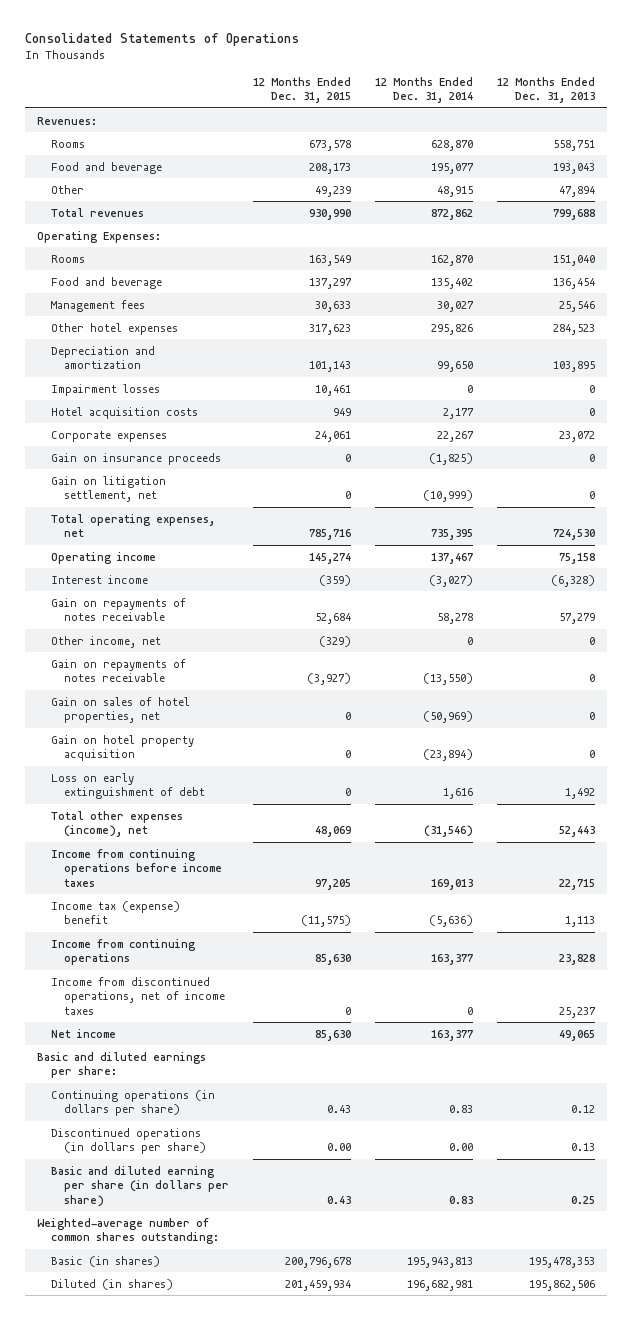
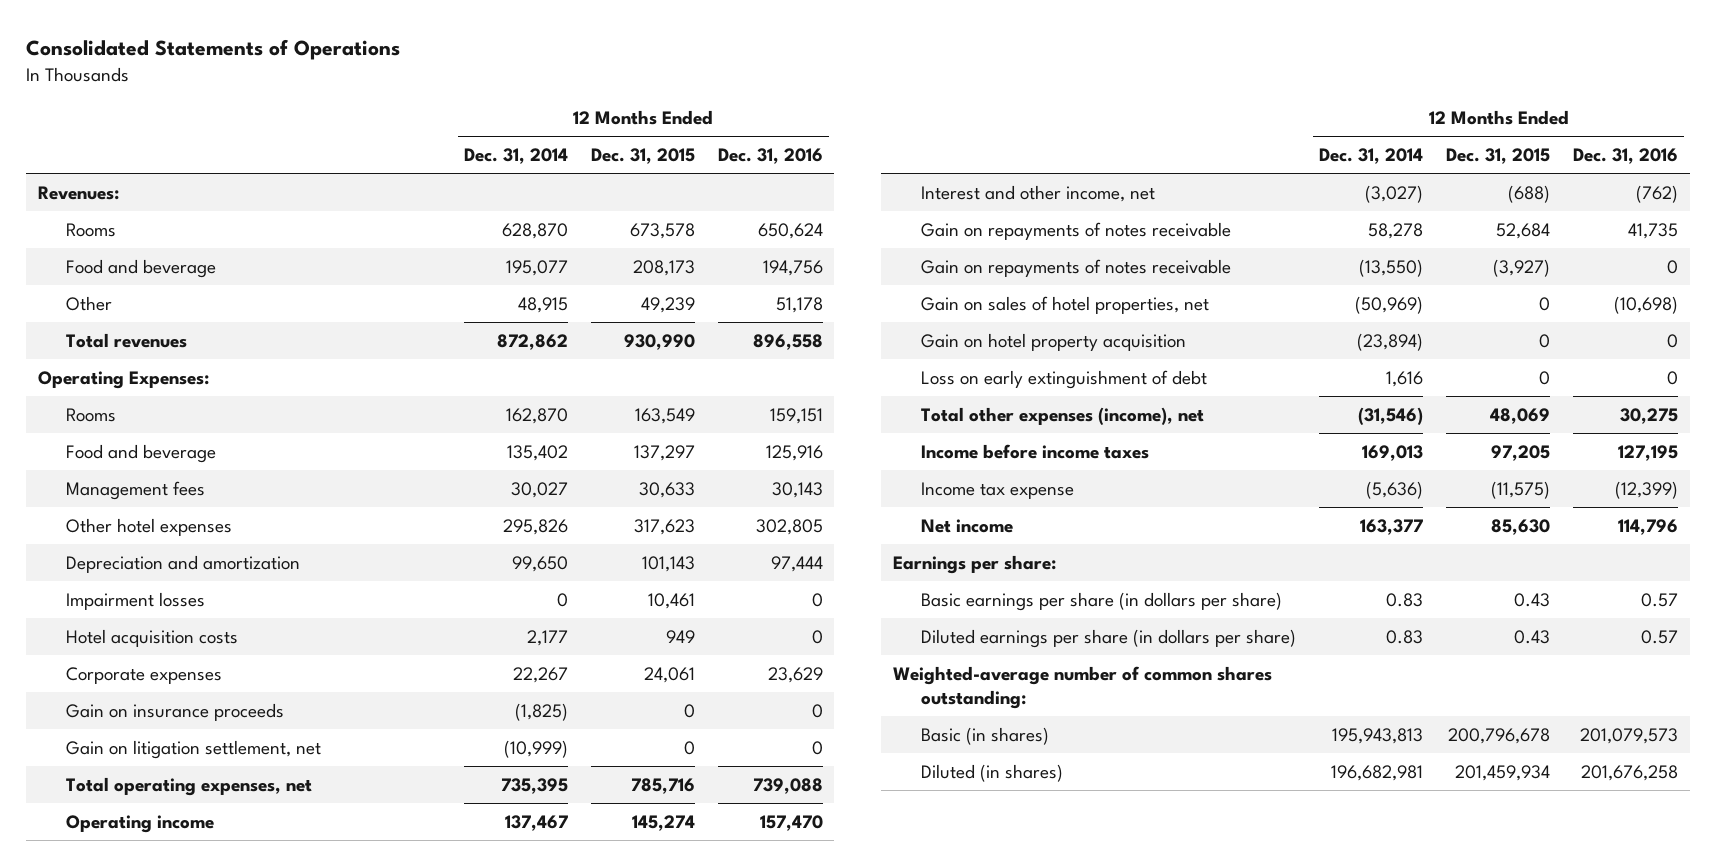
- | 12 Months Ended Dec. 31, 2015 | 12 Months Ended Dec. 31, 2014 | 12 Months Ended Dec. 31, 2013
+ | 12 Months Ended Dec. 31, 2014 | 12 Months Ended Dec. 31, 2015 | 12 Months Ended Dec. 31, 2016
- Interest income | (359) | (3,027) | (6,328)
+ Interest and other income, net | (3,027) | (688) | (762)
- Other income, net | (329) | 0 | 0
- Income from continuing operations before income taxes | 97,205 | 169,013 | 22,715
- Income tax (expense) benefit | (11,575) | (5,636) | 1,113
- Income from continuing operations | 85,630 | 163,377 | 23,828
- Income from discontinued operations, net of income taxes | 0 | 0 | 25,237
+ Income before income taxes | 169,013 | 97,205 | 127,195
+ Income tax expense | (5,636) | (11,575) | (12,399)
- Basic and diluted earnings per share:
- Continuing operations (in dollars per share) | 0.43 | 0.83 | 0.12
- Discontinued operations (in dollars per share) | 0.00 | 0.00 | 0.13
- Basic and diluted earning per share (in dollars per share) | 0.43 | 0.83 | 0.25
+ Earnings per share:
+ Basic earnings per share (in dollars per share) | 0.83 | 0.43 | 0.57
+ Diluted earnings per share (in dollars per share) | 0.83 | 0.43 | 0.57

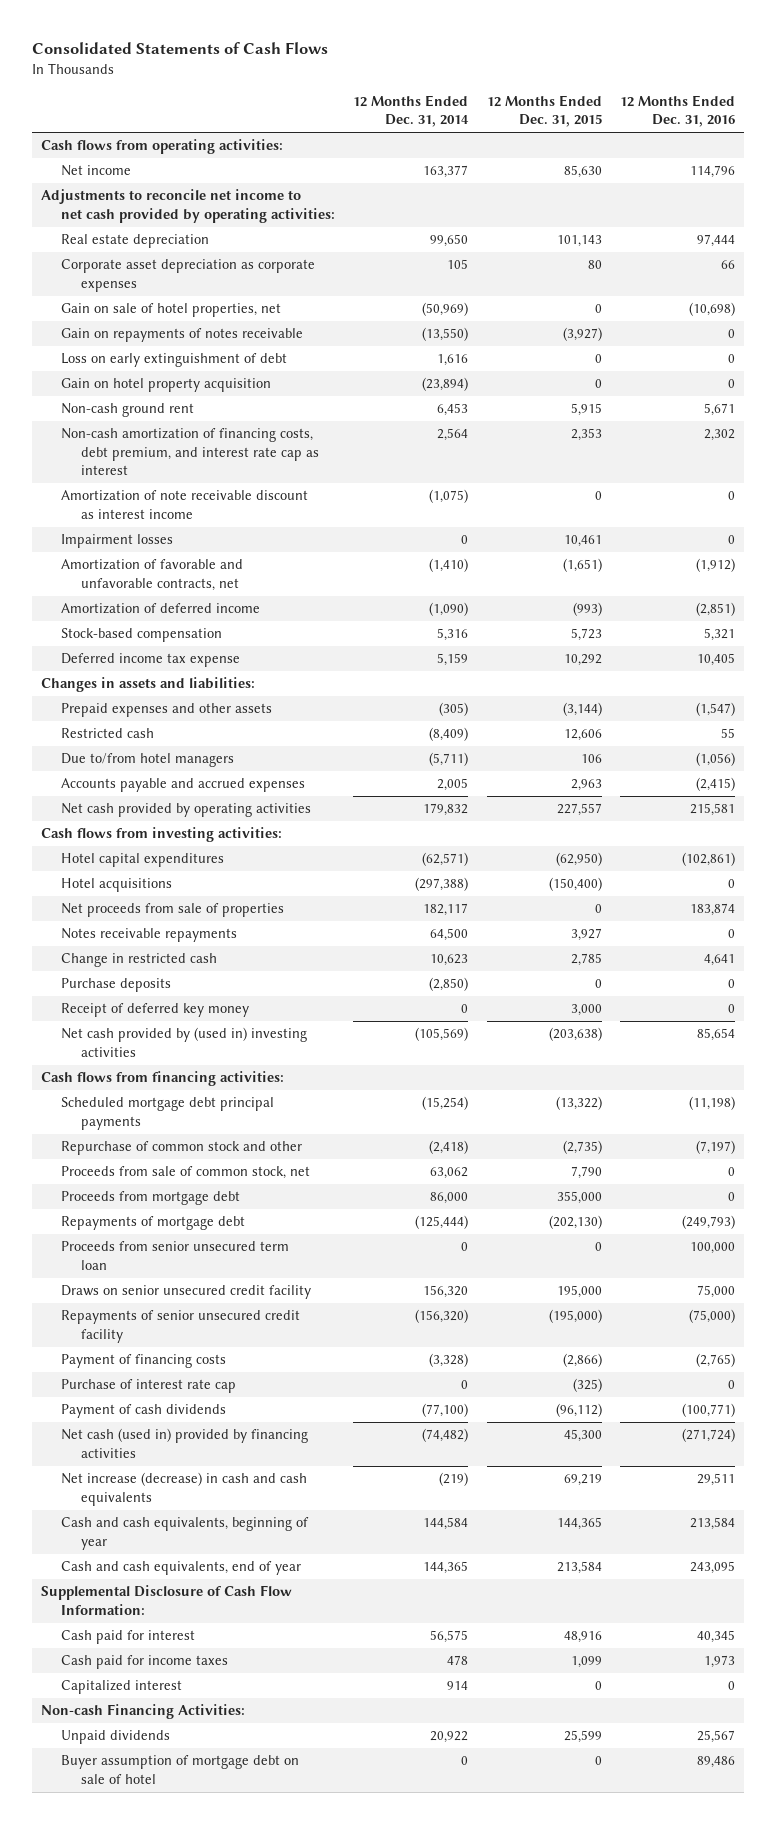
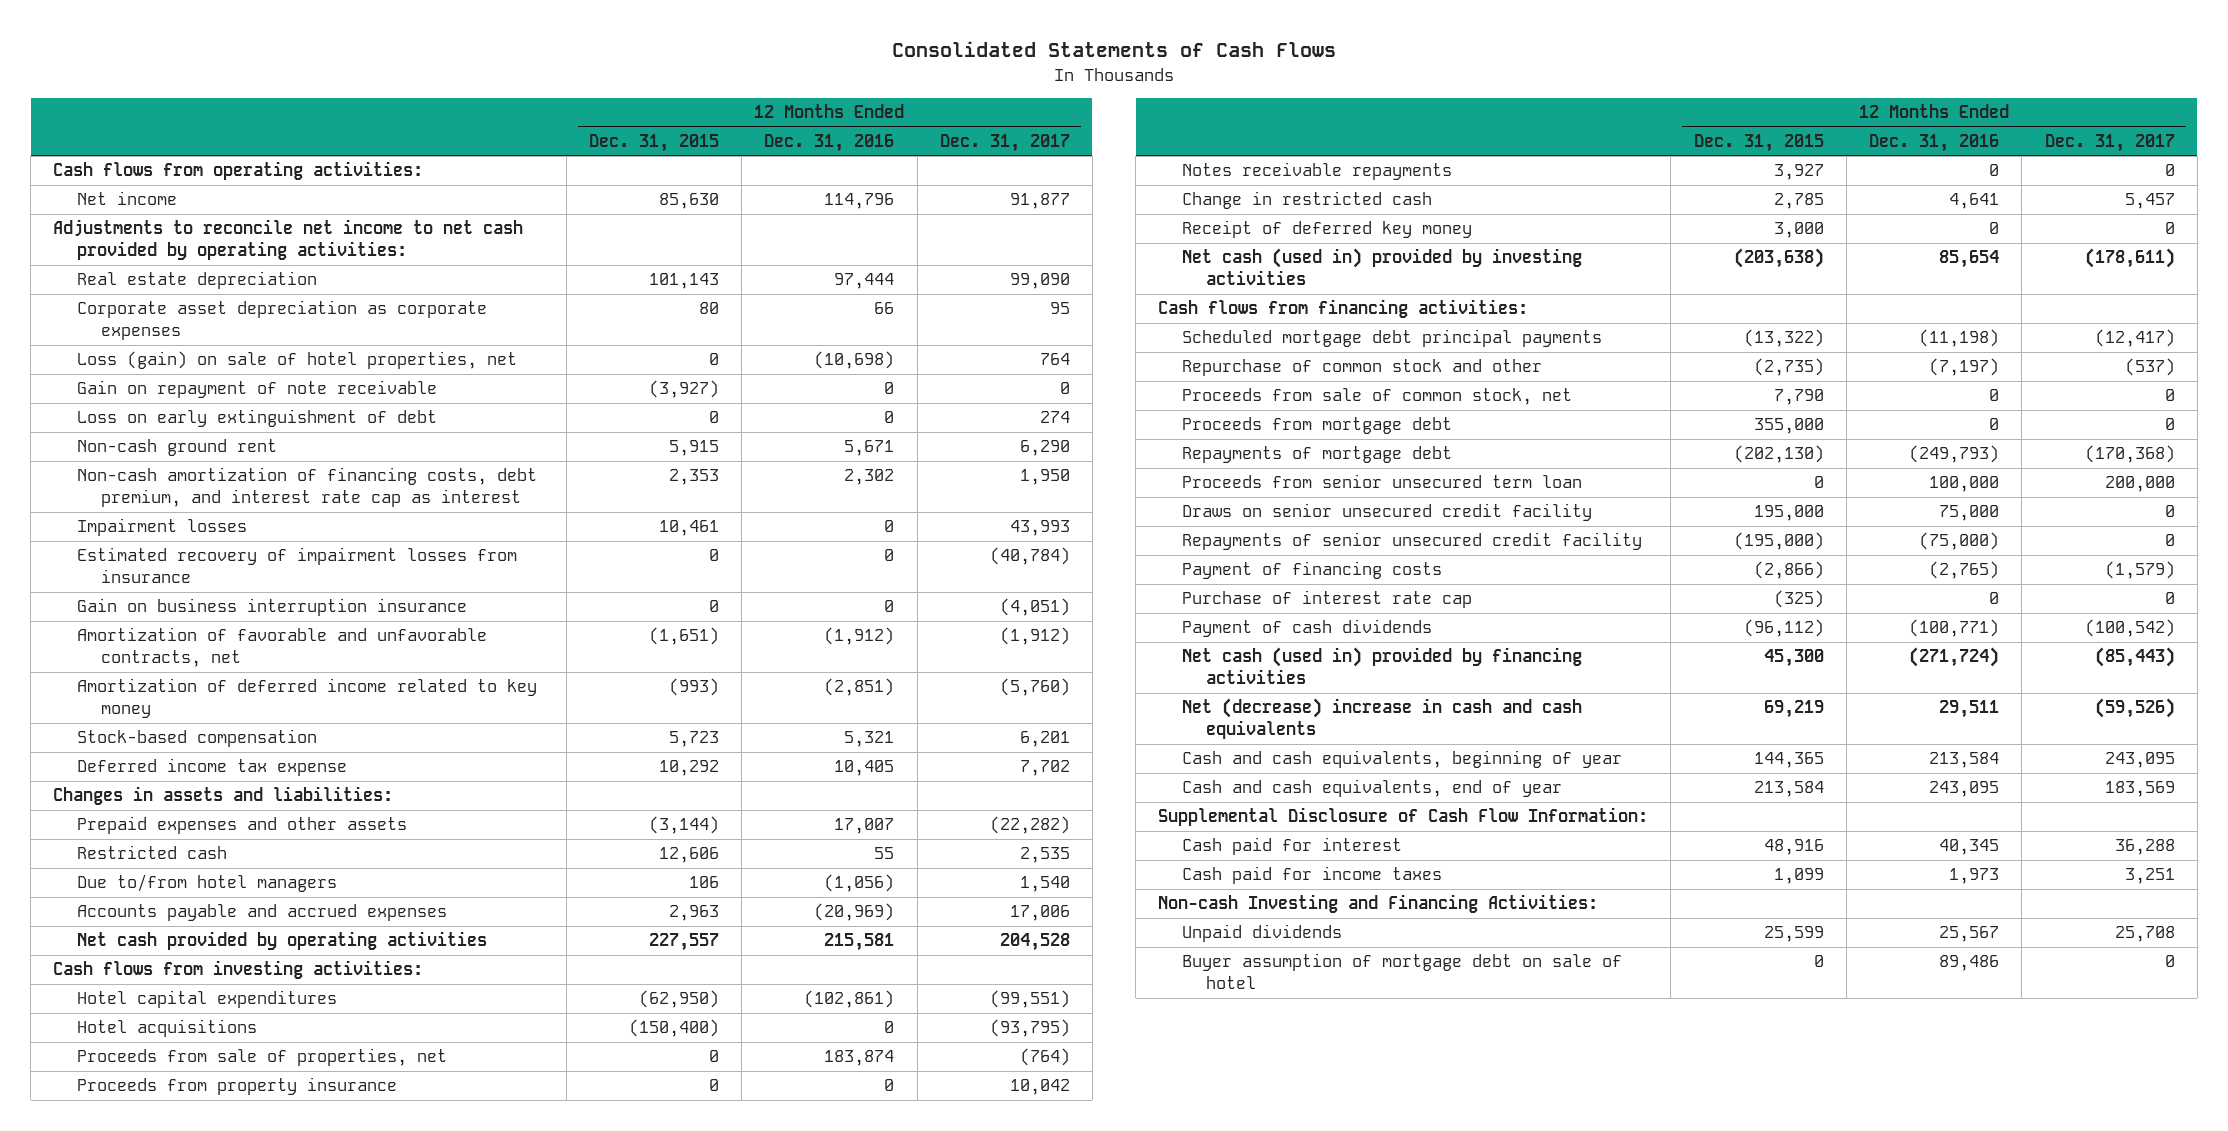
- | 12 Months Ended Dec. 31, 2014 | 12 Months Ended Dec. 31, 2015 | 12 Months Ended Dec. 31, 2016
+ | 12 Months Ended Dec. 31, 2015 | 12 Months Ended Dec. 31, 2016 | 12 Months Ended Dec. 31, 2017
- Gain on sale of hotel properties, net | (50,969) | 0 | (10,698)
- Gain on repayments of notes receivable | (13,550) | (3,927) | 0
+ Loss (gain) on sale of hotel properties, net | 0 | (10,698) | 764
+ Gain on repayment of note receivable | (3,927) | 0 | 0
- Gain on hotel property acquisition | (23,894) | 0 | 0
- Amortization of note receivable discount as interest income | (1,075) | 0 | 0
+ Estimated recovery of impairment losses from insurance | 0 | 0 | (40,784)
+ Gain on business interruption insurance | 0 | 0 | (4,051)
- Amortization of deferred income | (1,090) | (993) | (2,851)
+ Amortization of deferred income related to key money | (993) | (2,851) | (5,760)
- Prepaid expenses and other assets | (305) | (3,144) | (1,547)
+ Prepaid expenses and other assets | (3,144) | 17,007 | (22,282)
- Accounts payable and accrued expenses | 2,005 | 2,963 | (2,415)
+ Accounts payable and accrued expenses | 2,963 | (20,969) | 17,006
- Net proceeds from sale of properties | 182,117 | 0 | 183,874
+ Proceeds from sale of properties, net | 0 | 183,874 | (764)
+ Proceeds from property insurance | 0 | 0 | 10,042
- Purchase deposits | (2,850) | 0 | 0
- Net cash provided by (used in) investing activities | (105,569) | (203,638) | 85,654
+ Net cash (used in) provided by investing activities | (203,638) | 85,654 | (178,611)
- Net increase (decrease) in cash and cash equivalents | (219) | 69,219 | 29,511
+ Net (decrease) increase in cash and cash equivalents | 69,219 | 29,511 | (59,526)
- Capitalized interest | 914 | 0 | 0
- Non-cash Financing Activities:
+ Non-cash Investing and Financing Activities:

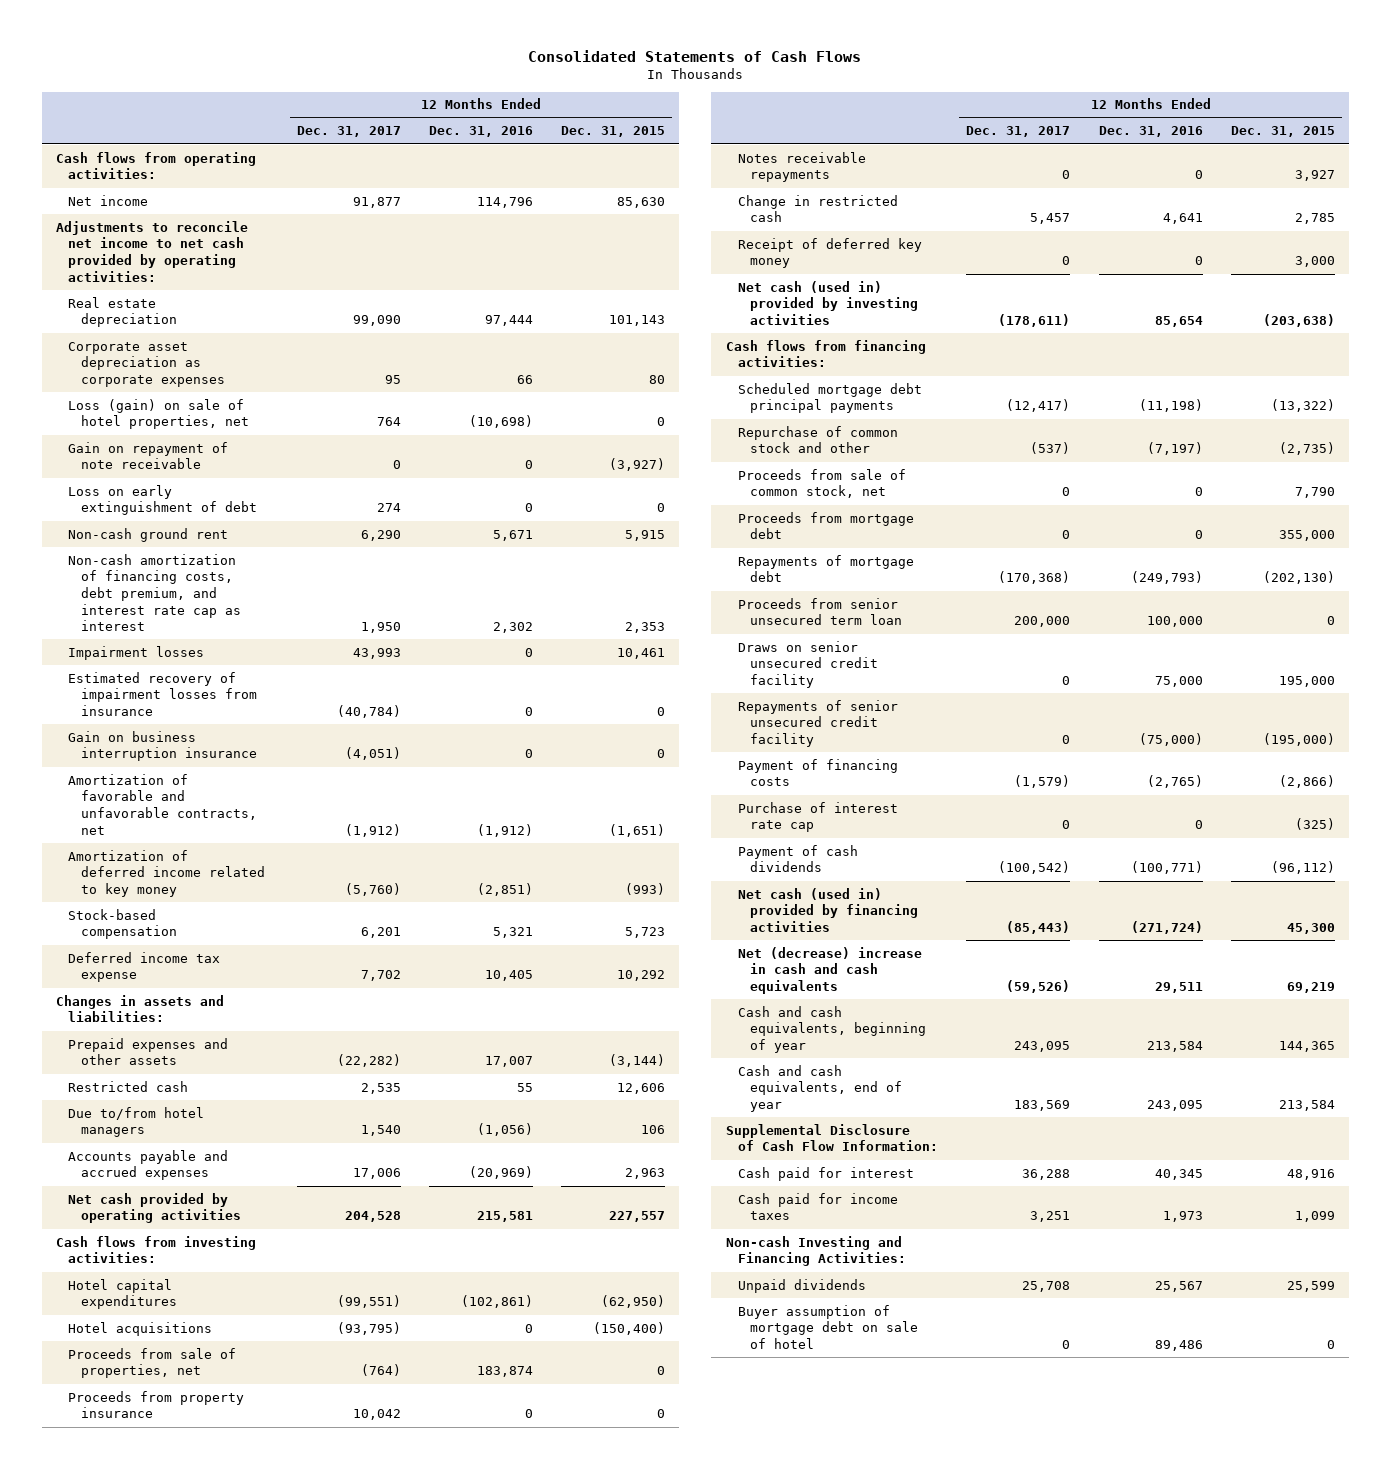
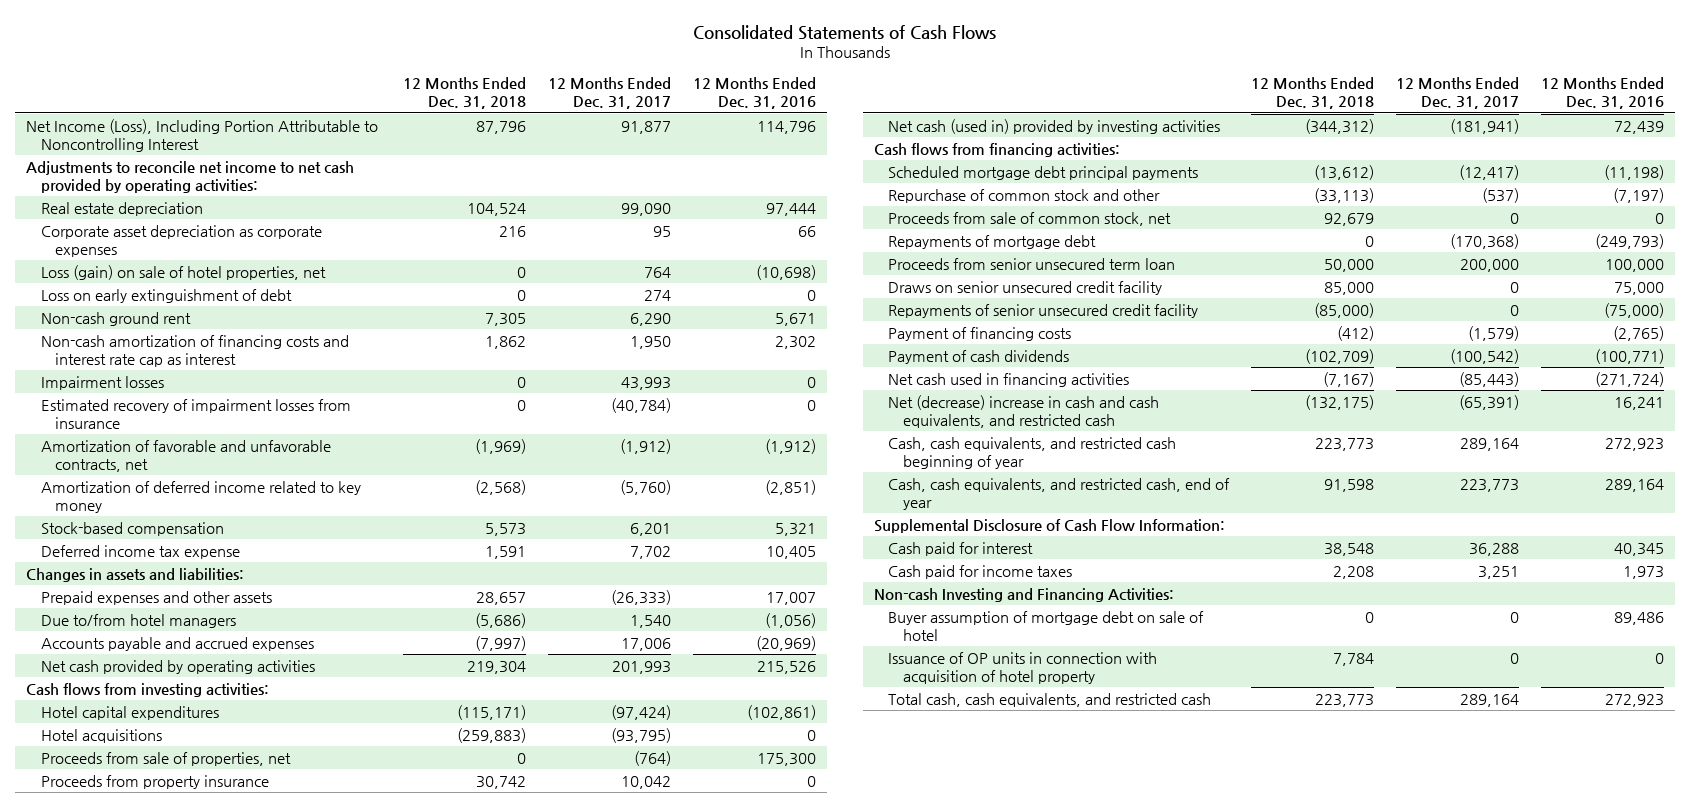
- | 12 Months Ended Dec. 31, 2017 | 12 Months Ended Dec. 31, 2016 | 12 Months Ended Dec. 31, 2015
+ | 12 Months Ended Dec. 31, 2018 | 12 Months Ended Dec. 31, 2017 | 12 Months Ended Dec. 31, 2016
- Cash flows from operating activities:
- Net income | 91,877 | 114,796 | 85,630
+ Net Income (Loss), Including Portion Attributable to Noncontrolling Interest | 87,796 | 91,877 | 114,796
- Gain on repayment of note receivable | 0 | 0 | (3,927)
- Non-cash amortization of financing costs, debt premium, and interest rate cap as interest | 1,950 | 2,302 | 2,353
+ Non-cash amortization of financing costs and interest rate cap as interest | 1,862 | 1,950 | 2,302
- Gain on business interruption insurance | (4,051) | 0 | 0
- Prepaid expenses and other assets | (22,282) | 17,007 | (3,144)
- Restricted cash | 2,535 | 55 | 12,606
+ Prepaid expenses and other assets | 28,657 | (26,333) | 17,007
- Net cash provided by operating activities | 204,528 | 215,581 | 227,557
+ Net cash provided by operating activities | 219,304 | 201,993 | 215,526
- Hotel capital expenditures | (99,551) | (102,861) | (62,950)
+ Hotel capital expenditures | (115,171) | (97,424) | (102,861)
- Proceeds from sale of properties, net | (764) | 183,874 | 0
+ Proceeds from sale of properties, net | 0 | (764) | 175,300
- Notes receivable repayments | 0 | 0 | 3,927
- Change in restricted cash | 5,457 | 4,641 | 2,785
- Receipt of deferred key money | 0 | 0 | 3,000
- Net cash (used in) provided by investing activities | (178,611) | 85,654 | (203,638)
+ Net cash (used in) provided by investing activities | (344,312) | (181,941) | 72,439
- Proceeds from mortgage debt | 0 | 0 | 355,000
- Purchase of interest rate cap | 0 | 0 | (325)
- Net cash (used in) provided by financing activities | (85,443) | (271,724) | 45,300
- Net (decrease) increase in cash and cash equivalents | (59,526) | 29,511 | 69,219
- Cash and cash equivalents, beginning of year | 243,095 | 213,584 | 144,365
- Cash and cash equivalents, end of year | 183,569 | 243,095 | 213,584
+ Net cash used in financing activities | (7,167) | (85,443) | (271,724)
+ Net (decrease) increase in cash and cash equivalents, and restricted cash | (132,175) | (65,391) | 16,241
+ Cash, cash equivalents, and restricted cash beginning of year | 223,773 | 289,164 | 272,923
+ Cash, cash equivalents, and restricted cash, end of year | 91,598 | 223,773 | 289,164
- Unpaid dividends | 25,708 | 25,567 | 25,599
+ Issuance of OP units in connection with acquisition of hotel property | 7,784 | 0 | 0
+ Total cash, cash equivalents, and restricted cash | 223,773 | 289,164 | 272,923

